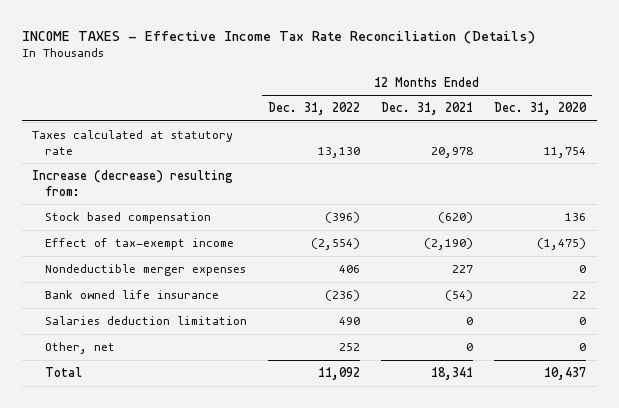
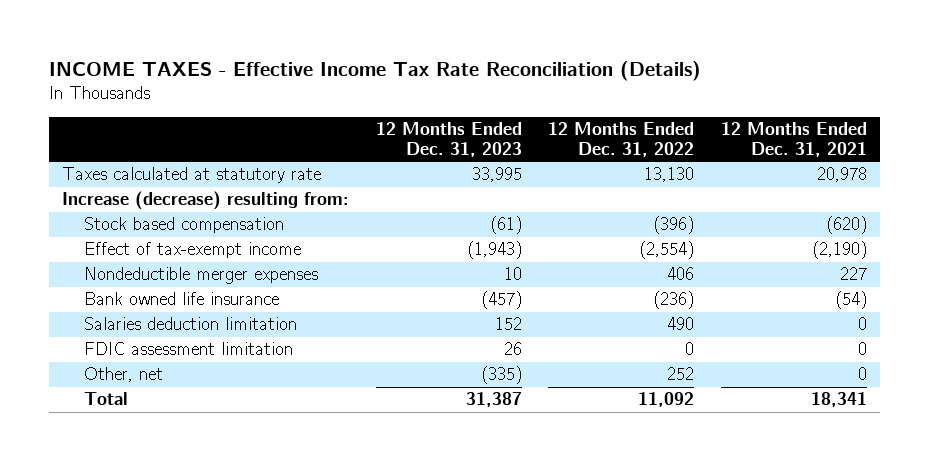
- | 12 Months Ended Dec. 31, 2022 | 12 Months Ended Dec. 31, 2021 | 12 Months Ended Dec. 31, 2020
+ | 12 Months Ended Dec. 31, 2023 | 12 Months Ended Dec. 31, 2022 | 12 Months Ended Dec. 31, 2021
+ FDIC assessment limitation | 26 | 0 | 0

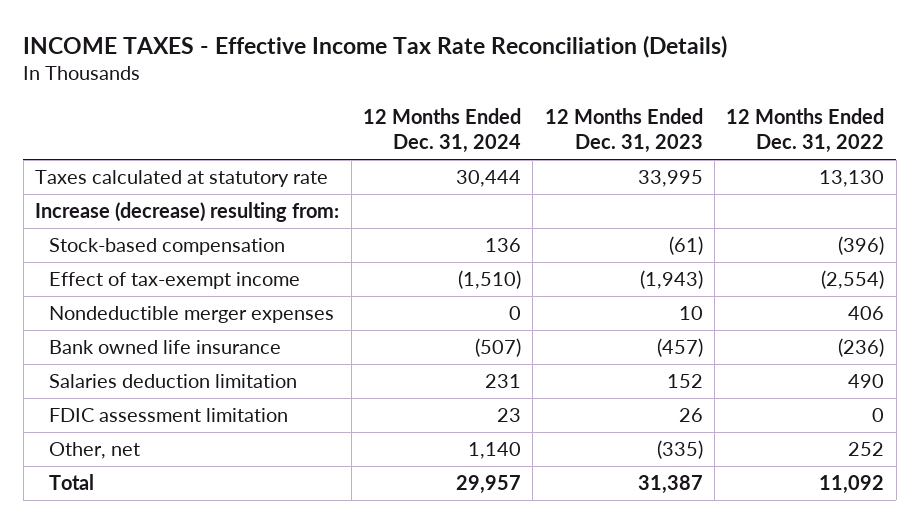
- | 12 Months Ended Dec. 31, 2023 | 12 Months Ended Dec. 31, 2022 | 12 Months Ended Dec. 31, 2021
+ | 12 Months Ended Dec. 31, 2024 | 12 Months Ended Dec. 31, 2023 | 12 Months Ended Dec. 31, 2022
- Stock based compensation | (61) | (396) | (620)
+ Stock-based compensation | 136 | (61) | (396)

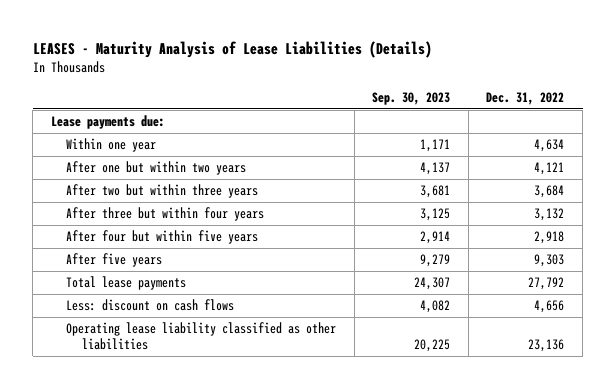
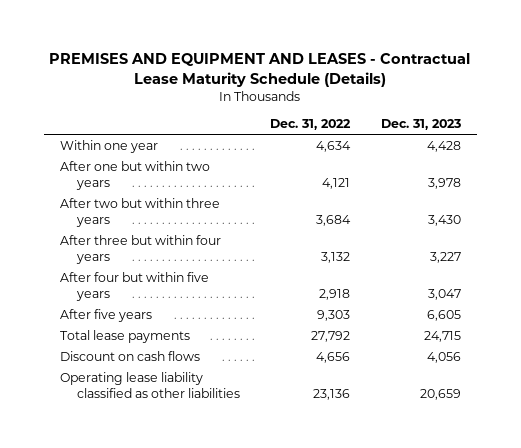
- LEASES - Maturity Analysis of Lease Liabilities (Details)
+ PREMISES AND EQUIPMENT AND LEASES - Contractual Lease Maturity Schedule (Details)
- | Sep. 30, 2023 | Dec. 31, 2022
+ | Dec. 31, 2022 | Dec. 31, 2023
- Lease payments due:
- Less: discount on cash flows | 4,082 | 4,656
+ Discount on cash flows | 4,656 | 4,056

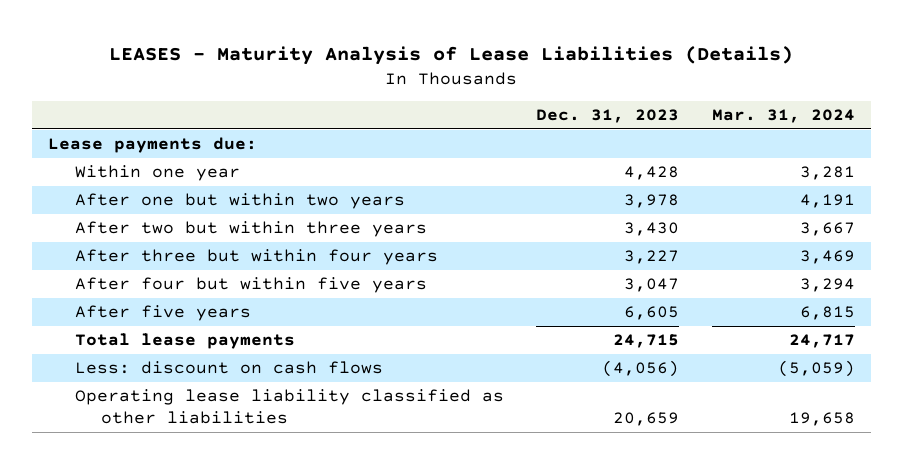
- PREMISES AND EQUIPMENT AND LEASES - Contractual Lease Maturity Schedule (Details)
+ LEASES - Maturity Analysis of Lease Liabilities (Details)
- | Dec. 31, 2022 | Dec. 31, 2023
+ | Dec. 31, 2023 | Mar. 31, 2024
+ Lease payments due:
- Discount on cash flows | 4,656 | 4,056
+ Less: discount on cash flows | (4,056) | (5,059)

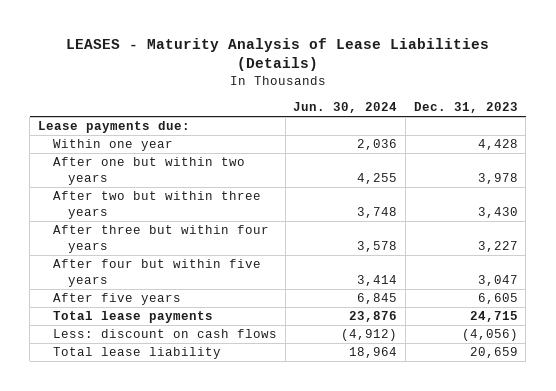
- | Dec. 31, 2023 | Mar. 31, 2024
+ | Jun. 30, 2024 | Dec. 31, 2023
- Operating lease liability classified as other liabilities | 20,659 | 19,658
+ Total lease liability | 18,964 | 20,659

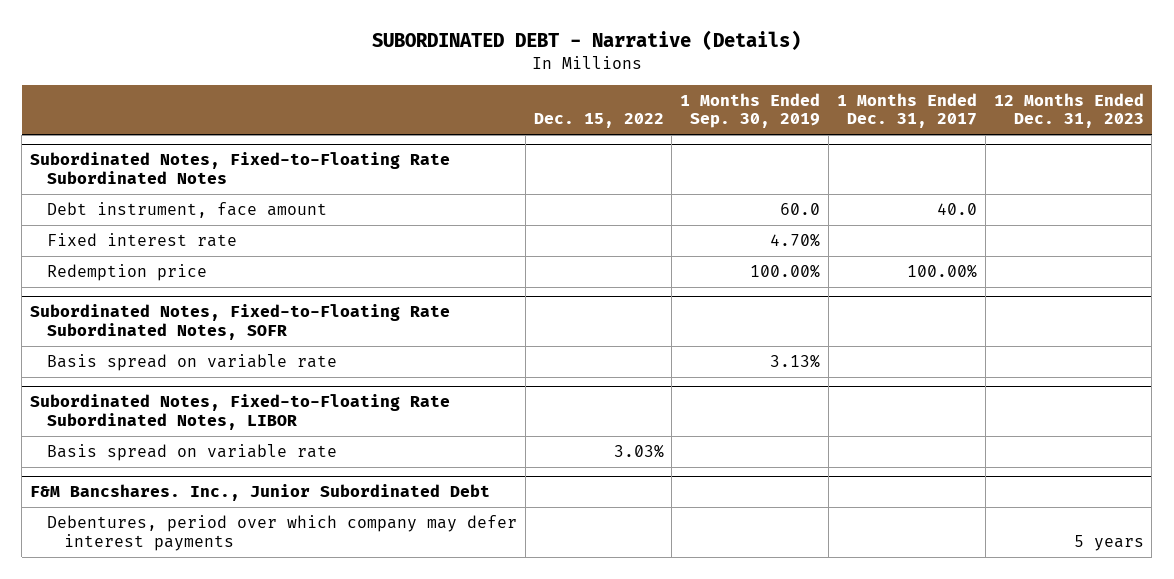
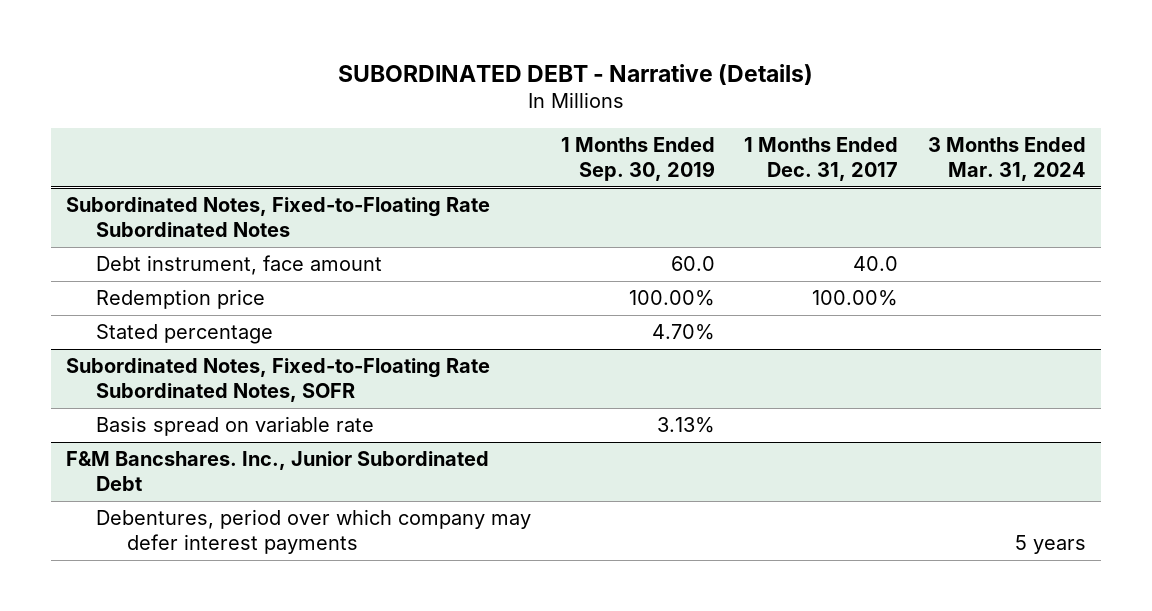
- | Dec. 15, 2022 | 1 Months Ended Sep. 30, 2019 | 1 Months Ended Dec. 31, 2017 | 12 Months Ended Dec. 31, 2023
+ | 1 Months Ended Sep. 30, 2019 | 1 Months Ended Dec. 31, 2017 | 3 Months Ended Mar. 31, 2024
@ Subordinated Notes, Fixed-to-Floating Rate Subordinated Notes
- Fixed interest rate | | 4.70% | |
+ Stated percentage | 4.70% | |
- Subordinated Notes, Fixed-to-Floating Rate Subordinated Notes, LIBOR
- Basis spread on variable rate | 3.03% | | |

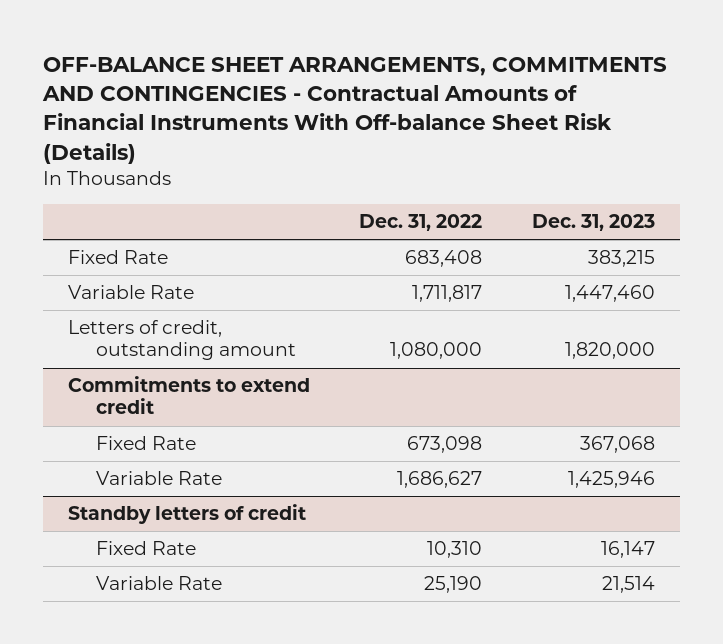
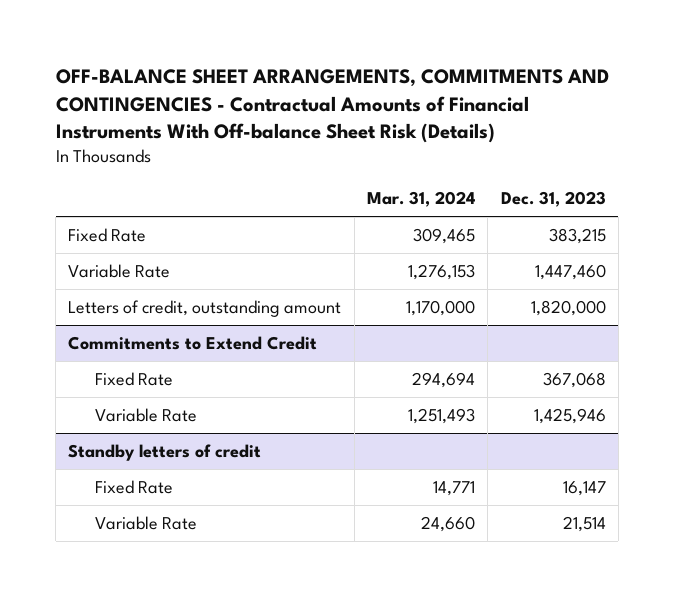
- | Dec. 31, 2022 | Dec. 31, 2023
+ | Mar. 31, 2024 | Dec. 31, 2023
- Commitments to extend credit
+ Commitments to Extend Credit

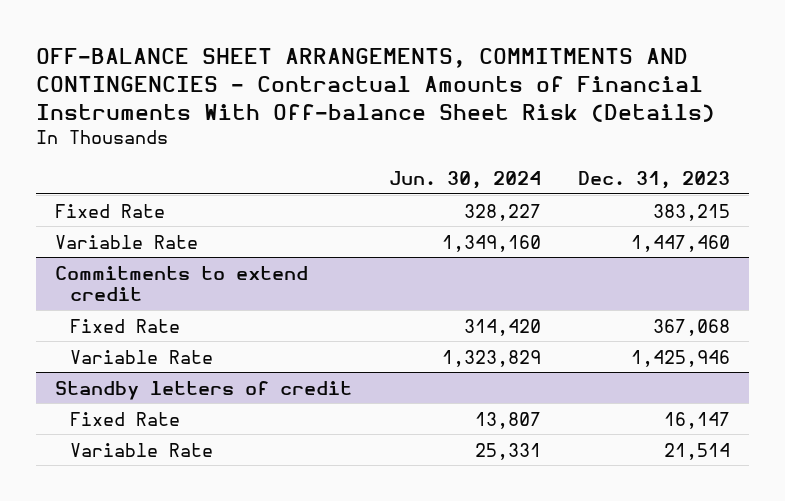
- | Mar. 31, 2024 | Dec. 31, 2023
+ | Jun. 30, 2024 | Dec. 31, 2023
- Letters of credit, outstanding amount | 1,170,000 | 1,820,000
- Commitments to Extend Credit
+ Commitments to extend credit

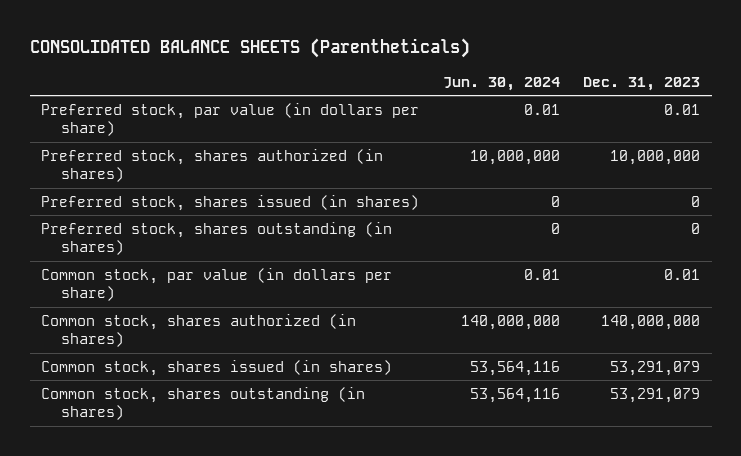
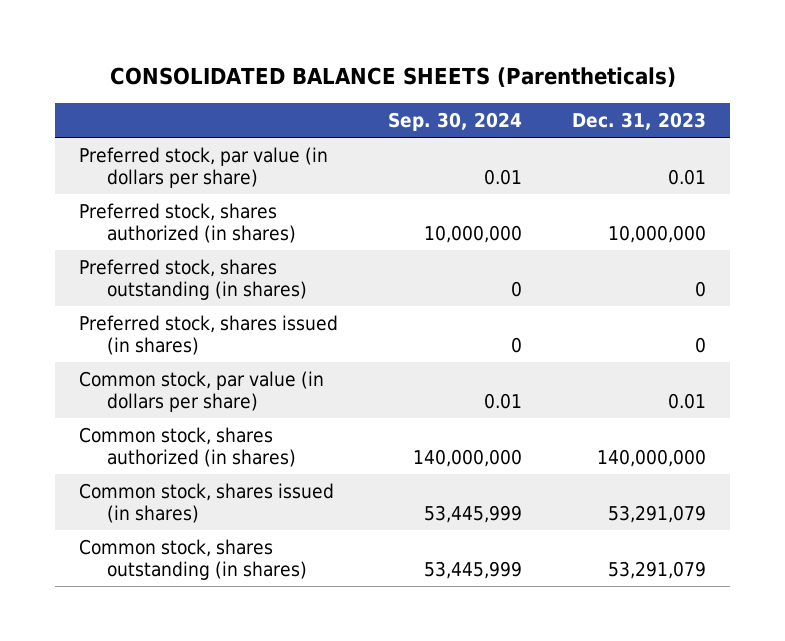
- | Jun. 30, 2024 | Dec. 31, 2023
+ | Sep. 30, 2024 | Dec. 31, 2023
moved down: Preferred stock, shares issued (in shares) | 0 | 0

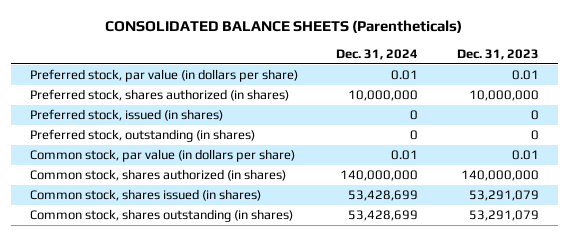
- | Sep. 30, 2024 | Dec. 31, 2023
+ | Dec. 31, 2024 | Dec. 31, 2023
- Preferred stock, shares outstanding (in shares) | 0 | 0
- Preferred stock, shares issued (in shares) | 0 | 0
+ Preferred stock, issued (in shares) | 0 | 0
+ Preferred stock, outstanding (in shares) | 0 | 0

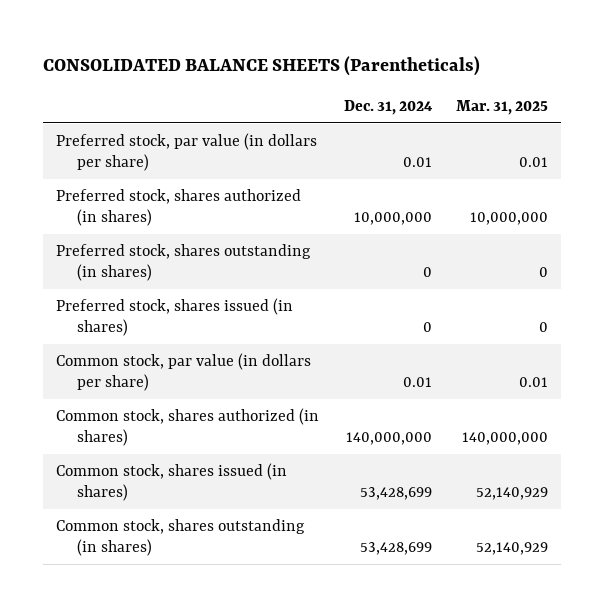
- | Dec. 31, 2024 | Dec. 31, 2023
+ | Dec. 31, 2024 | Mar. 31, 2025
- Preferred stock, issued (in shares) | 0 | 0
- Preferred stock, outstanding (in shares) | 0 | 0
+ Preferred stock, shares outstanding (in shares) | 0 | 0
+ Preferred stock, shares issued (in shares) | 0 | 0

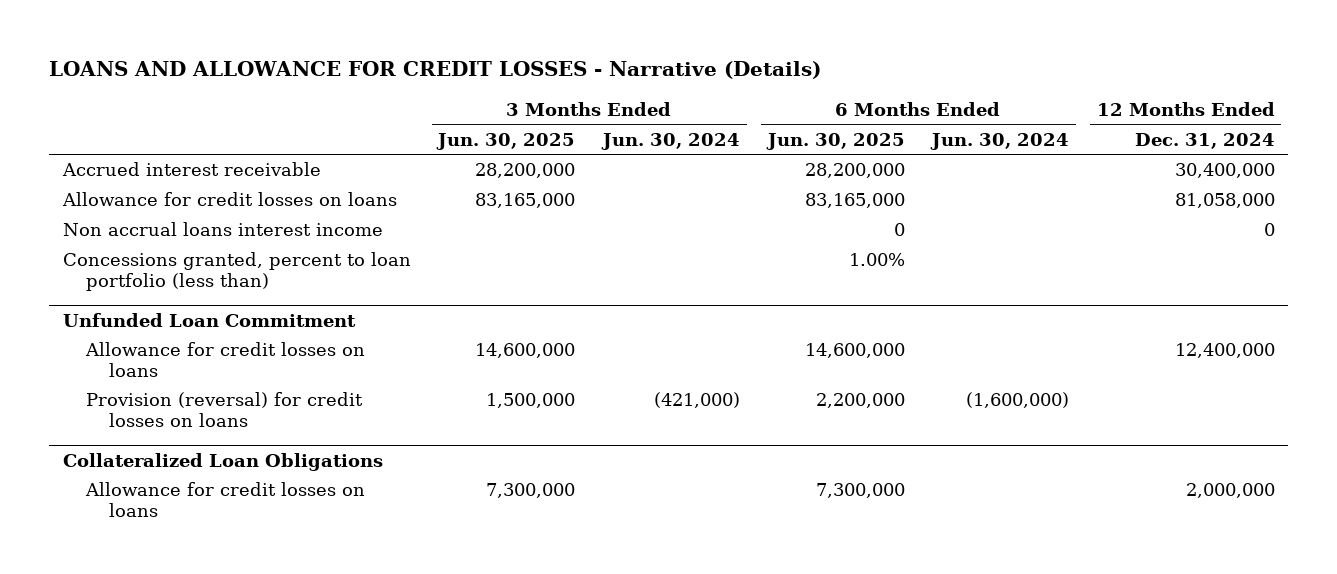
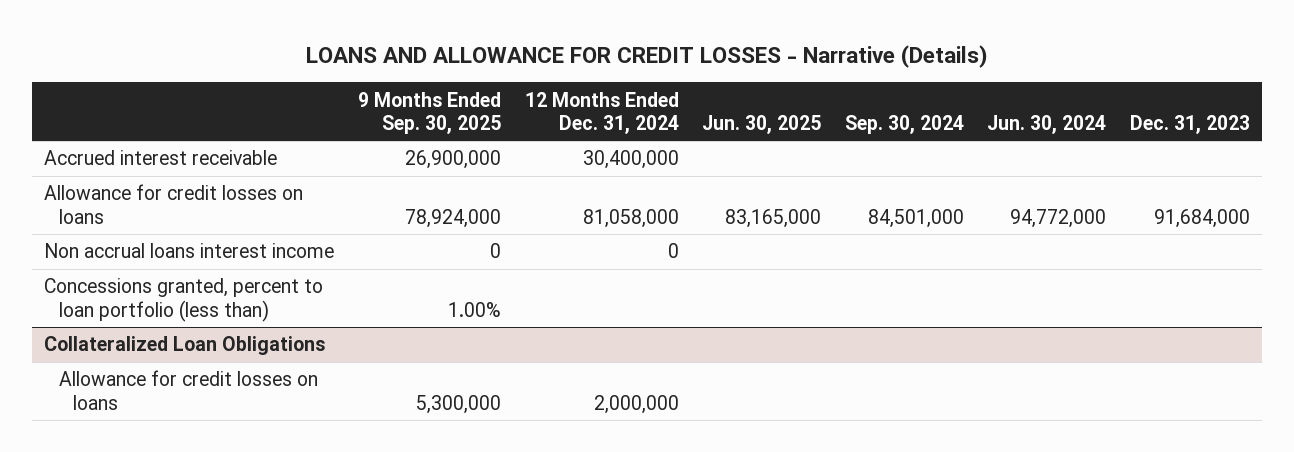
- | 3 Months Ended Jun. 30, 2025 | 3 Months Ended Jun. 30, 2024 | 6 Months Ended Jun. 30, 2025 | 6 Months Ended Jun. 30, 2024 | 12 Months Ended Dec. 31, 2024
+ | 9 Months Ended Sep. 30, 2025 | 12 Months Ended Dec. 31, 2024 | Jun. 30, 2025 | Sep. 30, 2024 | Jun. 30, 2024 | Dec. 31, 2023
- Unfunded Loan Commitment
- Allowance for credit losses on loans | 14,600,000 | | 14,600,000 | | 12,400,000
- Provision (reversal) for credit losses on loans | 1,500,000 | (421,000) | 2,200,000 | (1,600,000) |

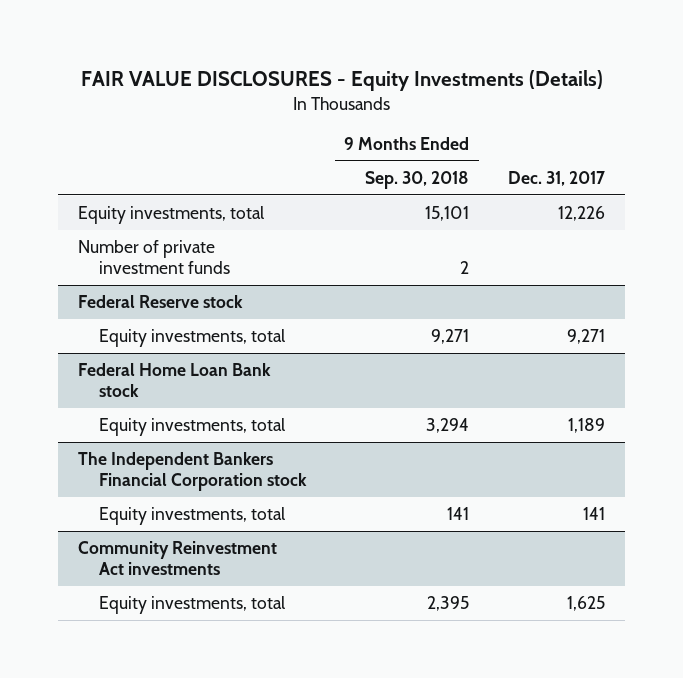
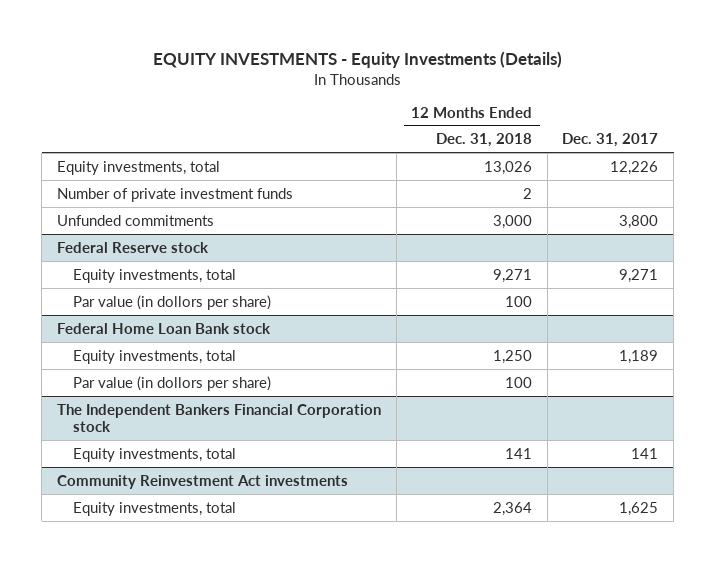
- FAIR VALUE DISCLOSURES - Equity Investments (Details)
+ EQUITY INVESTMENTS - Equity Investments (Details)
- | 9 Months Ended Sep. 30, 2018 | Dec. 31, 2017
+ | 12 Months Ended Dec. 31, 2018 | Dec. 31, 2017
+ Unfunded commitments | 3,000 | 3,800
@ Federal Reserve stock
+ Par value (in dollors per share) | 100 |
@ Federal Home Loan Bank stock
+ Par value (in dollors per share) | 100 |

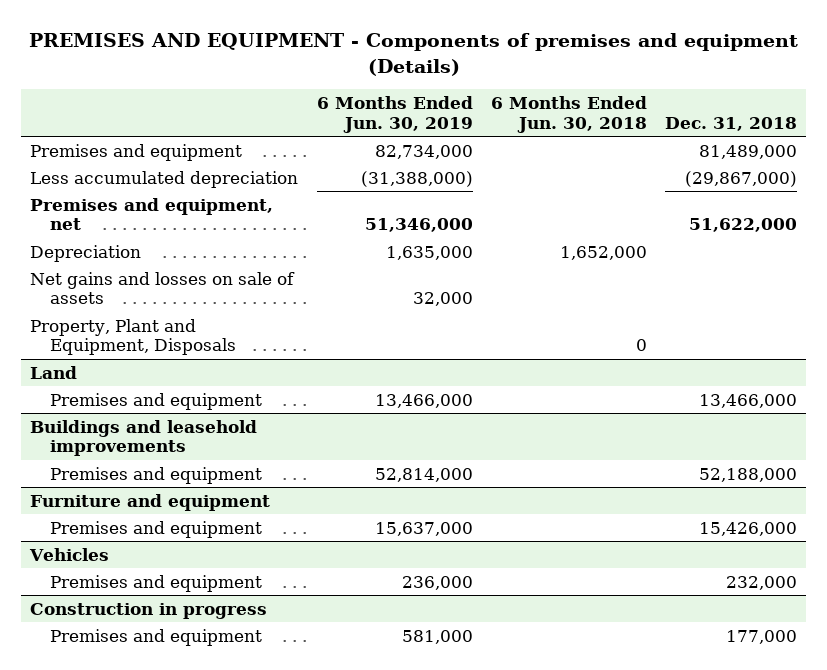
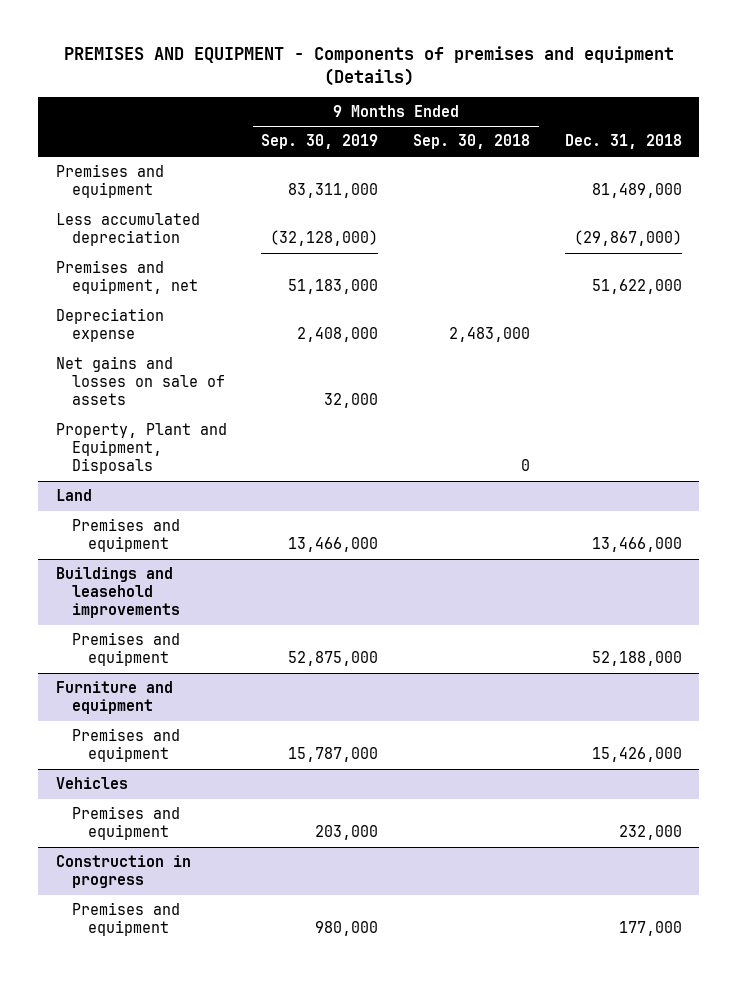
- | 6 Months Ended Jun. 30, 2019 | 6 Months Ended Jun. 30, 2018 | Dec. 31, 2018
+ | 9 Months Ended Sep. 30, 2019 | 9 Months Ended Sep. 30, 2018 | Dec. 31, 2018
- Depreciation | 1,635,000 | 1,652,000 |
+ Depreciation expense | 2,408,000 | 2,483,000 |

